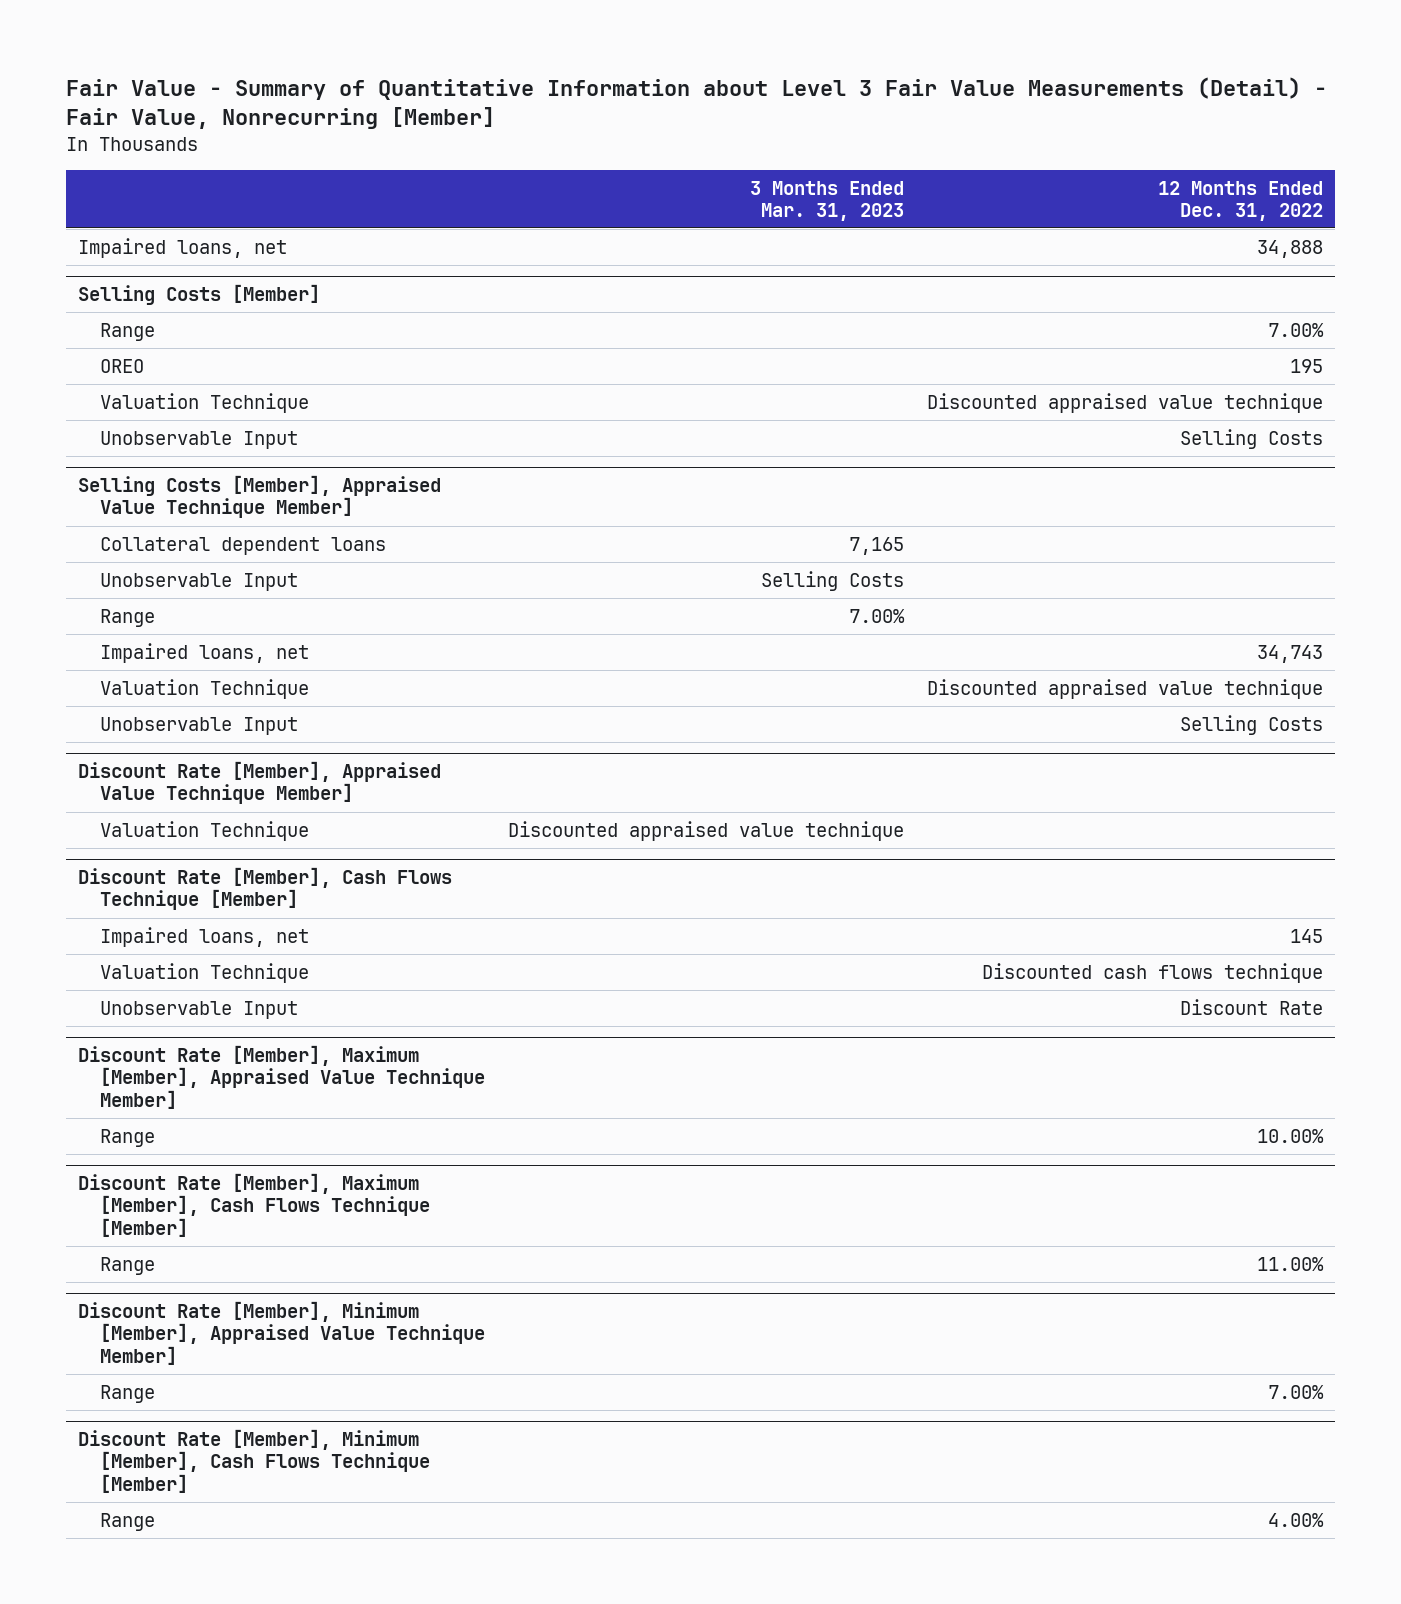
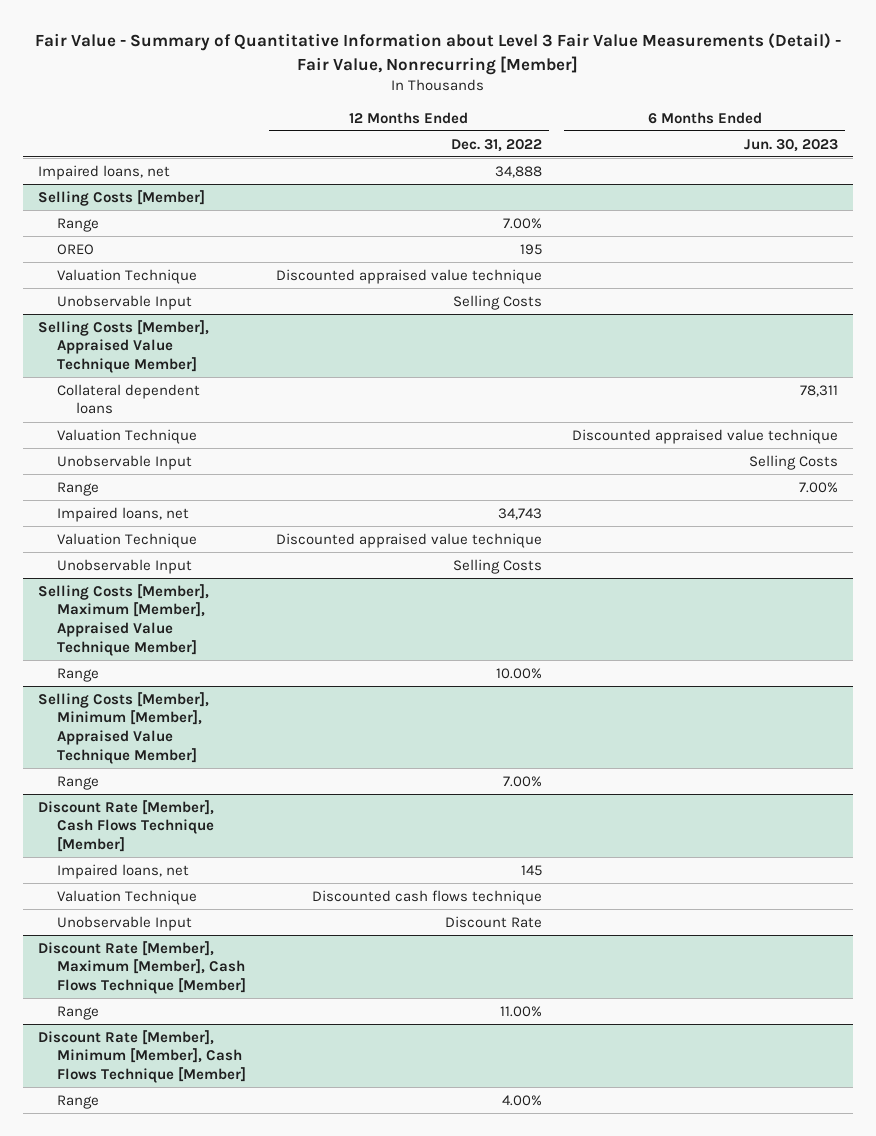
- | 3 Months Ended Mar. 31, 2023 | 12 Months Ended Dec. 31, 2022
+ | 12 Months Ended Dec. 31, 2022 | 6 Months Ended Jun. 30, 2023
@ Selling Costs [Member], Appraised Value Technique Member]
+ Valuation Technique | | Discounted appraised value technique
- Discount Rate [Member], Appraised Value Technique Member]
- Valuation Technique | Discounted appraised value technique |
+ Selling Costs [Member], Maximum [Member], Appraised Value Technique Member]
+ Range | 10.00% |
+ Selling Costs [Member], Minimum [Member], Appraised Value Technique Member]
+ Range | 7.00% |
- Discount Rate [Member], Maximum [Member], Appraised Value Technique Member]
- Range | | 10.00%
- Discount Rate [Member], Minimum [Member], Appraised Value Technique Member]
- Range | | 7.00%

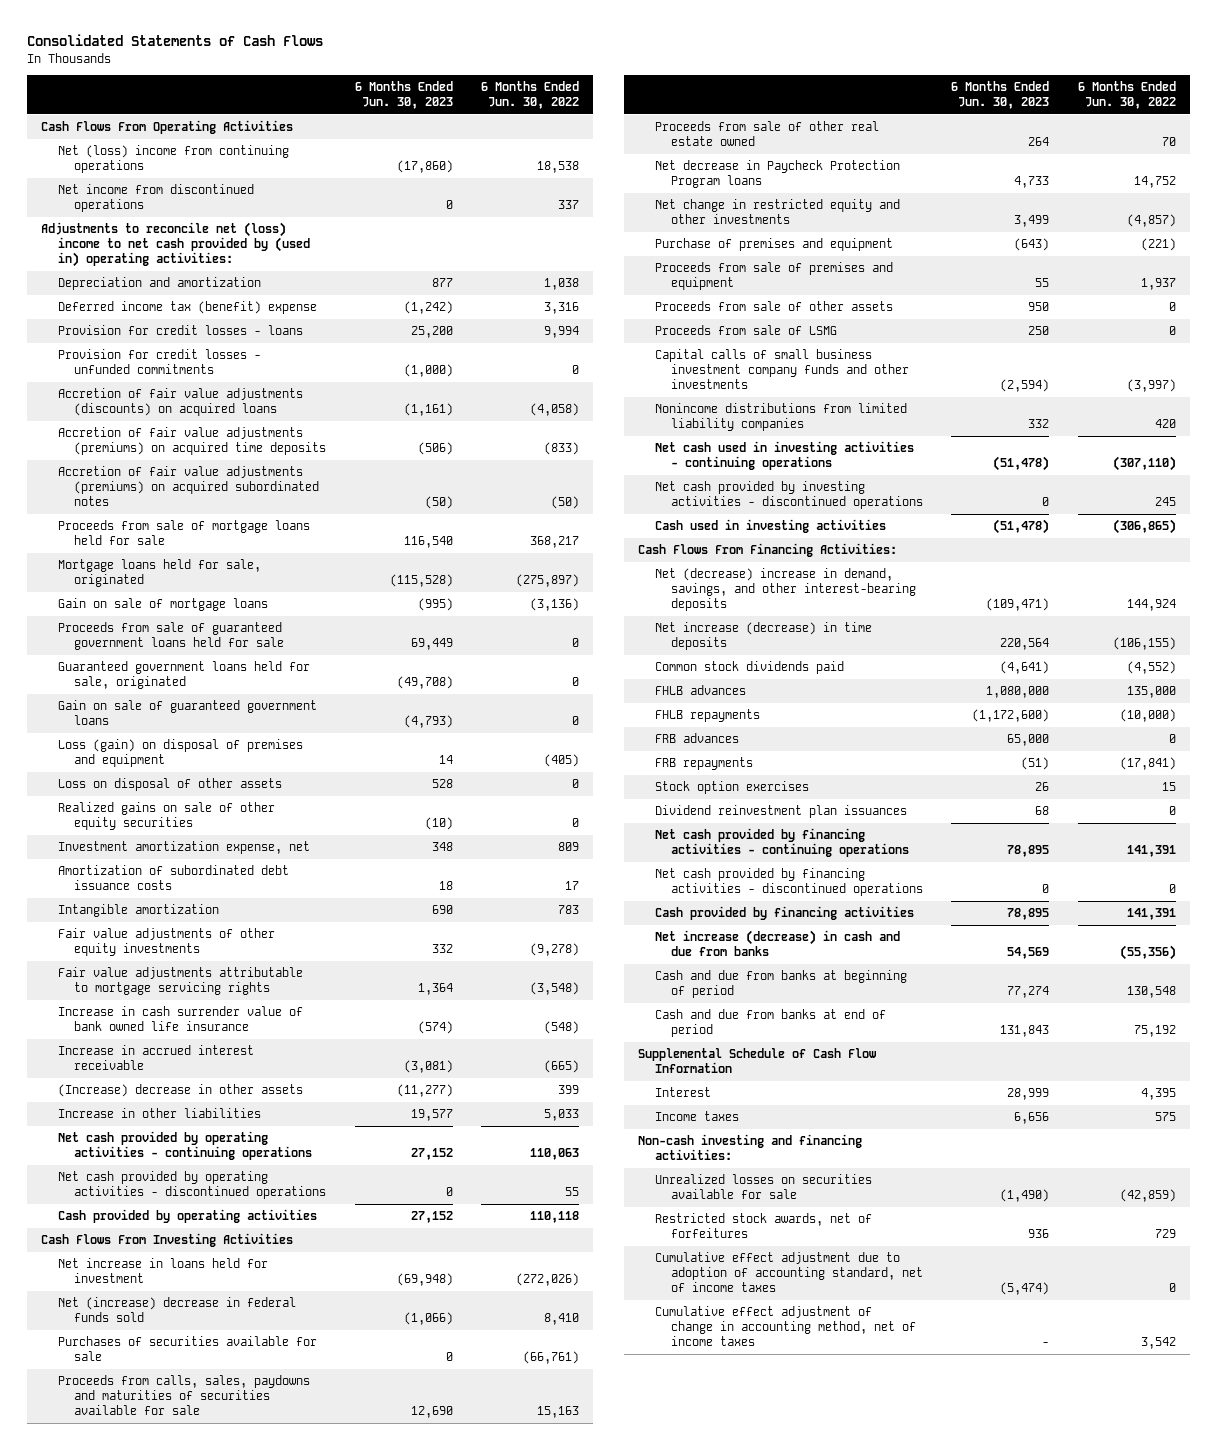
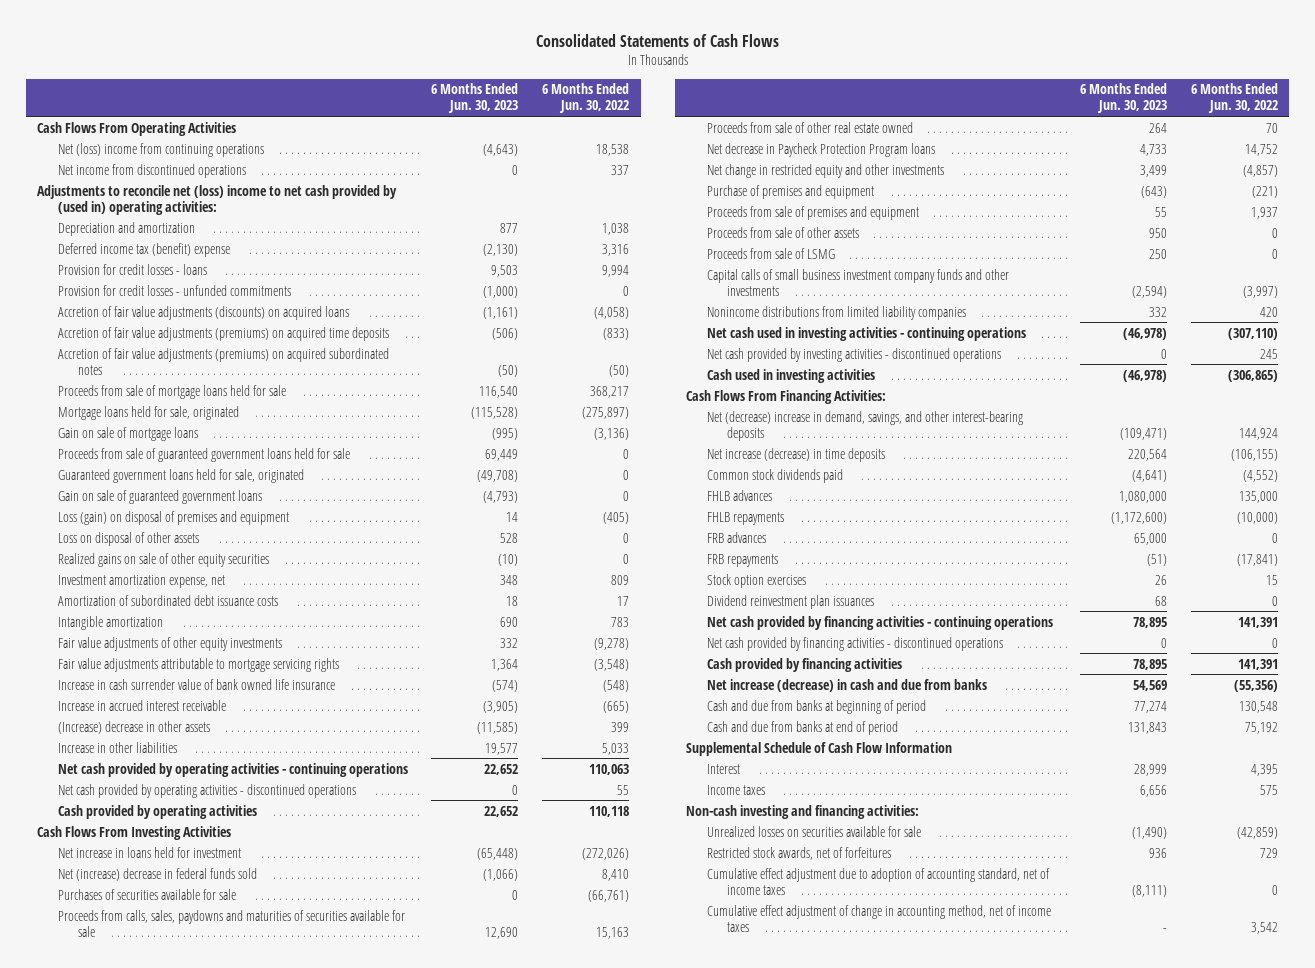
- Net (loss) income from continuing operations | (17,860) | 18,538
+ Net (loss) income from continuing operations | (4,643) | 18,538
- Deferred income tax (benefit) expense | (1,242) | 3,316
- Provision for credit losses - loans | 25,200 | 9,994
+ Deferred income tax (benefit) expense | (2,130) | 3,316
+ Provision for credit losses - loans | 9,503 | 9,994
- Increase in accrued interest receivable | (3,081) | (665)
- (Increase) decrease in other assets | (11,277) | 399
+ Increase in accrued interest receivable | (3,905) | (665)
+ (Increase) decrease in other assets | (11,585) | 399
- Net cash provided by operating activities - continuing operations | 27,152 | 110,063
+ Net cash provided by operating activities - continuing operations | 22,652 | 110,063
- Cash provided by operating activities | 27,152 | 110,118
+ Cash provided by operating activities | 22,652 | 110,118
- Net increase in loans held for investment | (69,948) | (272,026)
+ Net increase in loans held for investment | (65,448) | (272,026)
- Net cash used in investing activities - continuing operations | (51,478) | (307,110)
+ Net cash used in investing activities - continuing operations | (46,978) | (307,110)
- Cash used in investing activities | (51,478) | (306,865)
+ Cash used in investing activities | (46,978) | (306,865)
- Cumulative effect adjustment due to adoption of accounting standard, net of income taxes | (5,474) | 0
+ Cumulative effect adjustment due to adoption of accounting standard, net of income taxes | (8,111) | 0

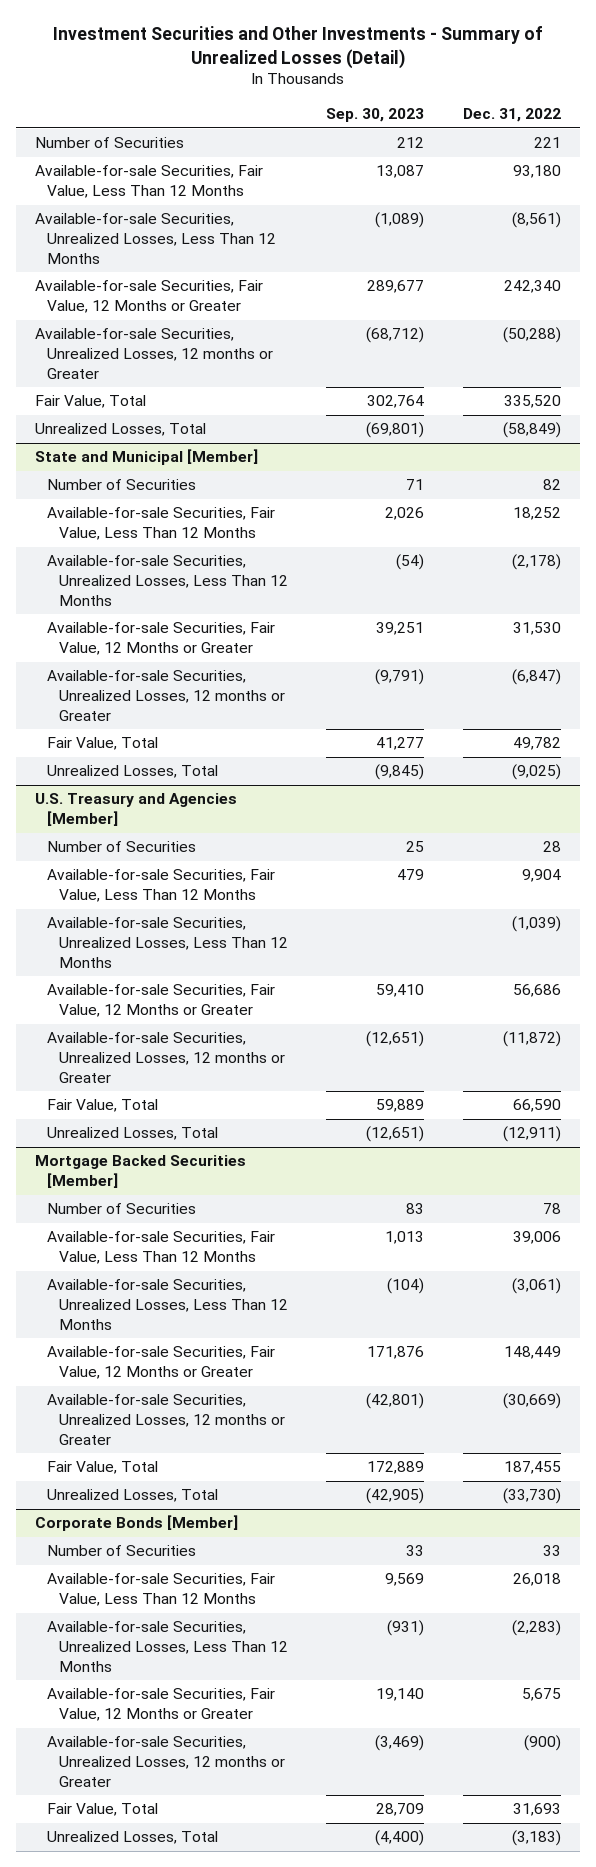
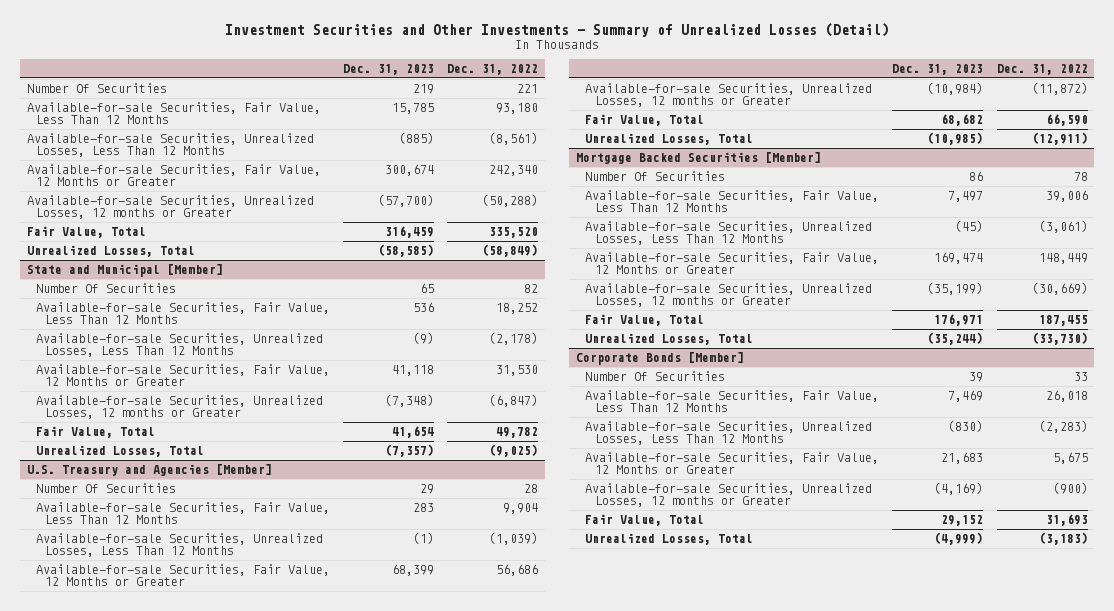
- | Sep. 30, 2023 | Dec. 31, 2022
+ | Dec. 31, 2023 | Dec. 31, 2022
- Number of Securities | 212 | 221
+ Number Of Securities | 219 | 221
@ State and Municipal [Member]
- Number of Securities | 71 | 82
+ Number Of Securities | 65 | 82
@ U.S. Treasury and Agencies [Member]
- Number of Securities | 25 | 28
+ Number Of Securities | 29 | 28
@ Mortgage Backed Securities [Member]
- Number of Securities | 83 | 78
+ Number Of Securities | 86 | 78
@ Corporate Bonds [Member]
- Number of Securities | 33 | 33
+ Number Of Securities | 39 | 33

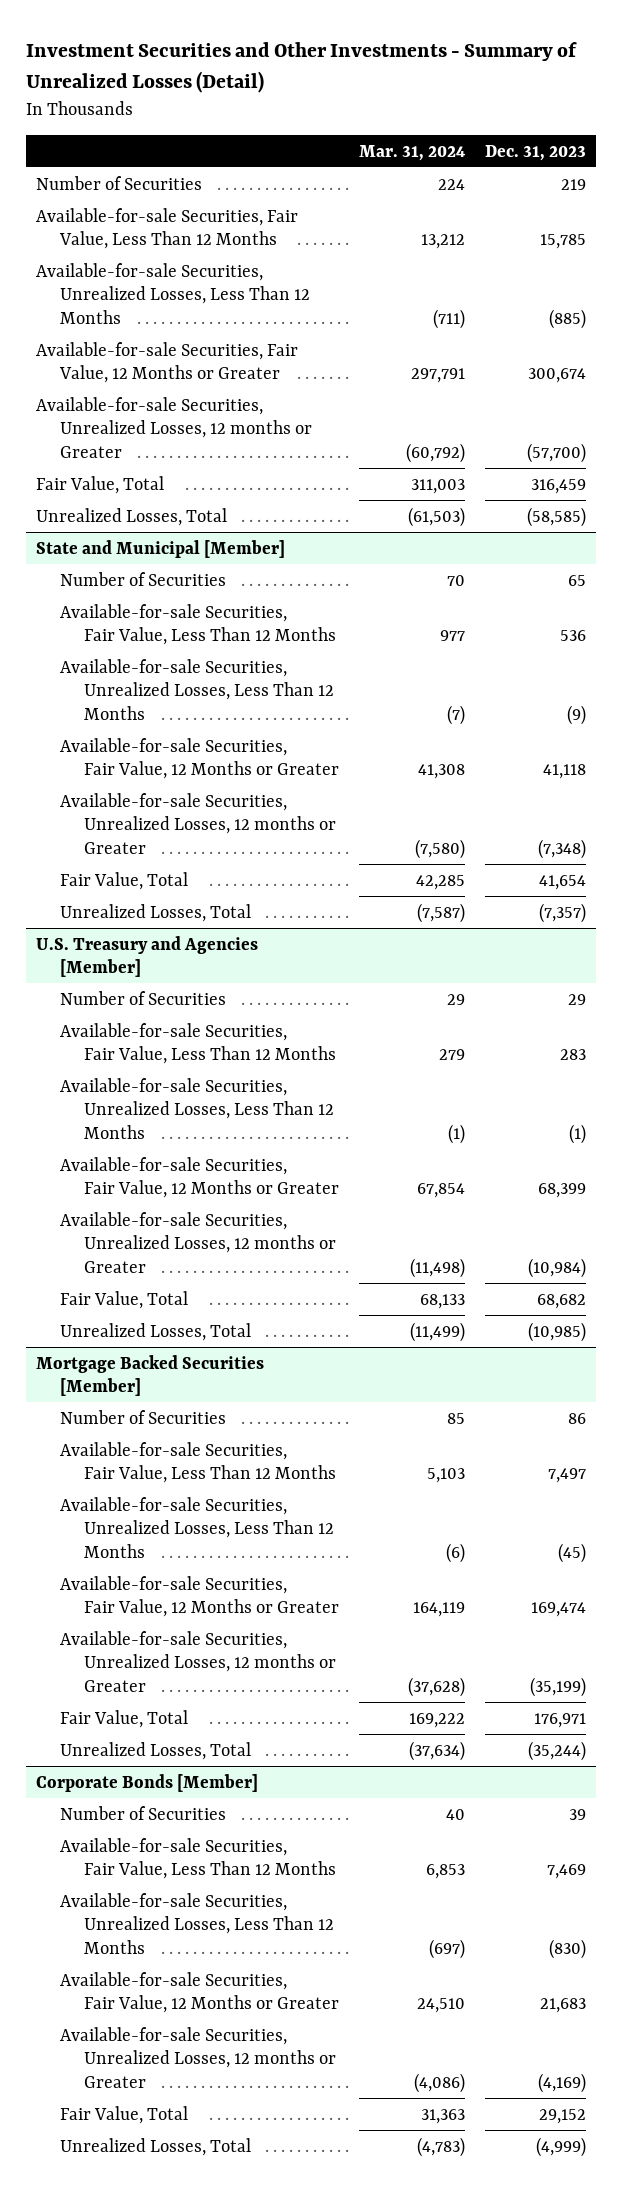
- | Dec. 31, 2023 | Dec. 31, 2022
+ | Mar. 31, 2024 | Dec. 31, 2023
- Number Of Securities | 219 | 221
+ Number of Securities | 224 | 219
@ State and Municipal [Member]
- Number Of Securities | 65 | 82
+ Number of Securities | 70 | 65
@ U.S. Treasury and Agencies [Member]
- Number Of Securities | 29 | 28
+ Number of Securities | 29 | 29
@ Mortgage Backed Securities [Member]
- Number Of Securities | 86 | 78
+ Number of Securities | 85 | 86
@ Corporate Bonds [Member]
- Number Of Securities | 39 | 33
+ Number of Securities | 40 | 39

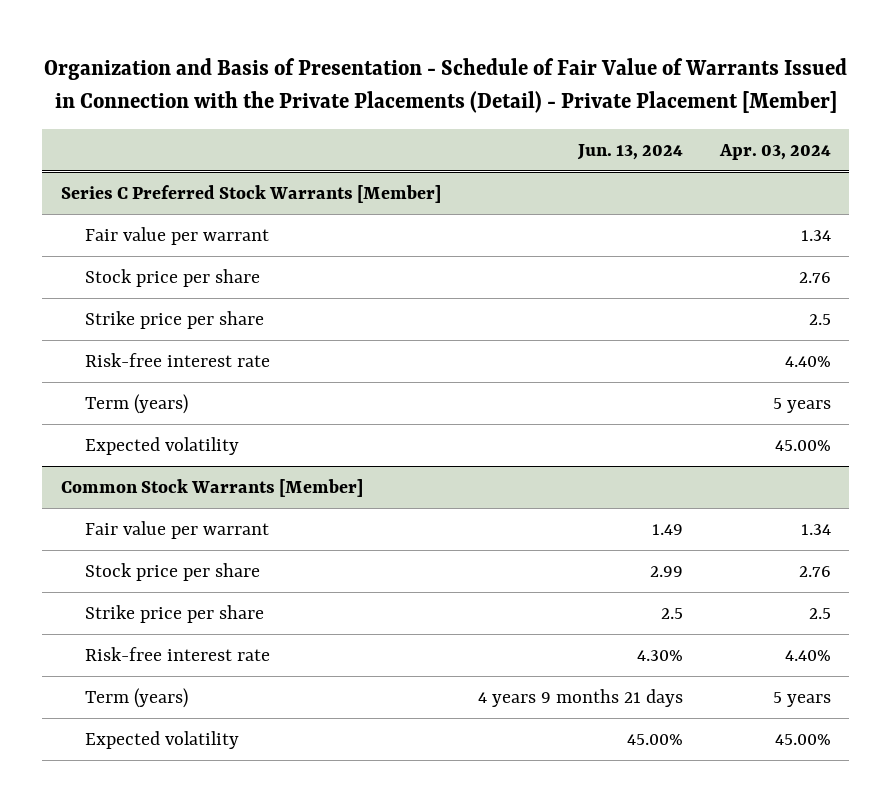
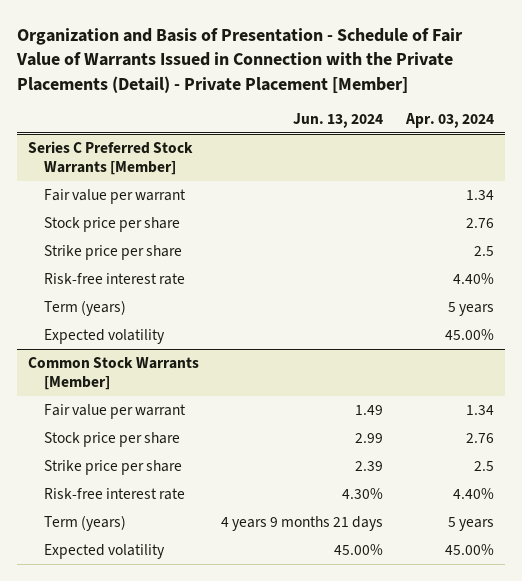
@ Common Stock Warrants [Member]
- Strike price per share | 2.5 | 2.5
+ Strike price per share | 2.39 | 2.5

